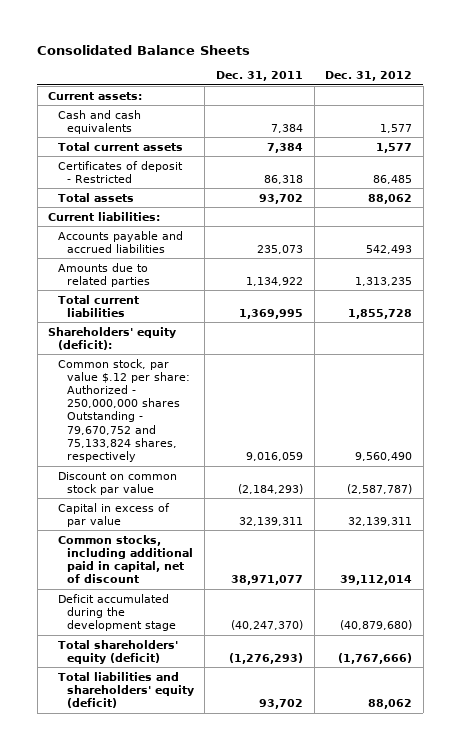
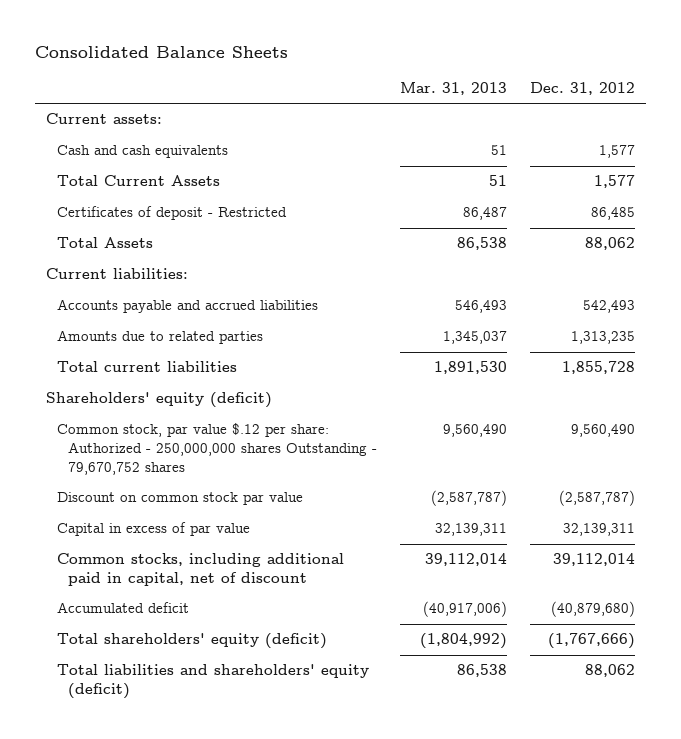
- | Dec. 31, 2011 | Dec. 31, 2012
+ | Mar. 31, 2013 | Dec. 31, 2012
- Total current assets | 7,384 | 1,577
+ Total Current Assets | 51 | 1,577
- Total assets | 93,702 | 88,062
+ Total Assets | 86,538 | 88,062
- Shareholders' equity (deficit):
- Common stock, par value $.12 per share: Authorized - 250,000,000 shares Outstanding - 79,670,752 and 75,133,824 shares, respectively | 9,016,059 | 9,560,490
+ Shareholders' equity (deficit)
+ Common stock, par value $.12 per share: Authorized - 250,000,000 shares Outstanding - 79,670,752 shares | 9,560,490 | 9,560,490
- Deficit accumulated during the development stage | (40,247,370) | (40,879,680)
+ Accumulated deficit | (40,917,006) | (40,879,680)

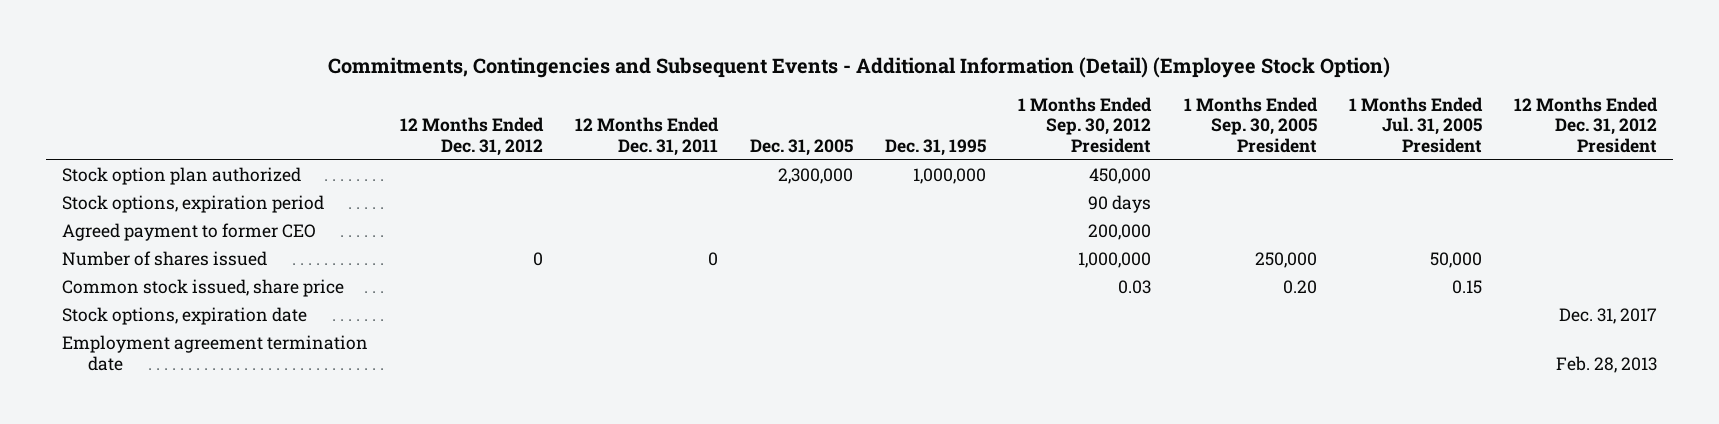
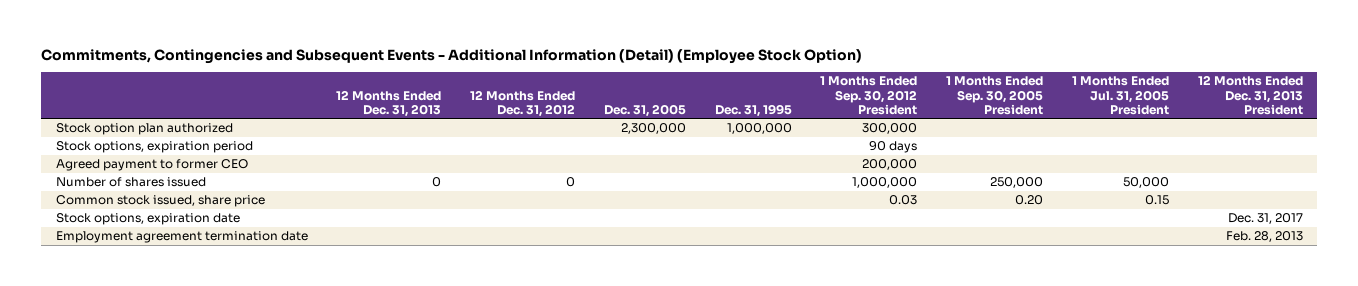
- | 12 Months Ended Dec. 31, 2012 | 12 Months Ended Dec. 31, 2011 | Dec. 31, 2005 | Dec. 31, 1995 | 1 Months Ended Sep. 30, 2012 President | 1 Months Ended Sep. 30, 2005 President | 1 Months Ended Jul. 31, 2005 President | 12 Months Ended Dec. 31, 2012 President
+ | 12 Months Ended Dec. 31, 2013 | 12 Months Ended Dec. 31, 2012 | Dec. 31, 2005 | Dec. 31, 1995 | 1 Months Ended Sep. 30, 2012 President | 1 Months Ended Sep. 30, 2005 President | 1 Months Ended Jul. 31, 2005 President | 12 Months Ended Dec. 31, 2013 President
- Stock option plan authorized | | | 2,300,000 | 1,000,000 | 450,000 | | |
+ Stock option plan authorized | | | 2,300,000 | 1,000,000 | 300,000 | | |

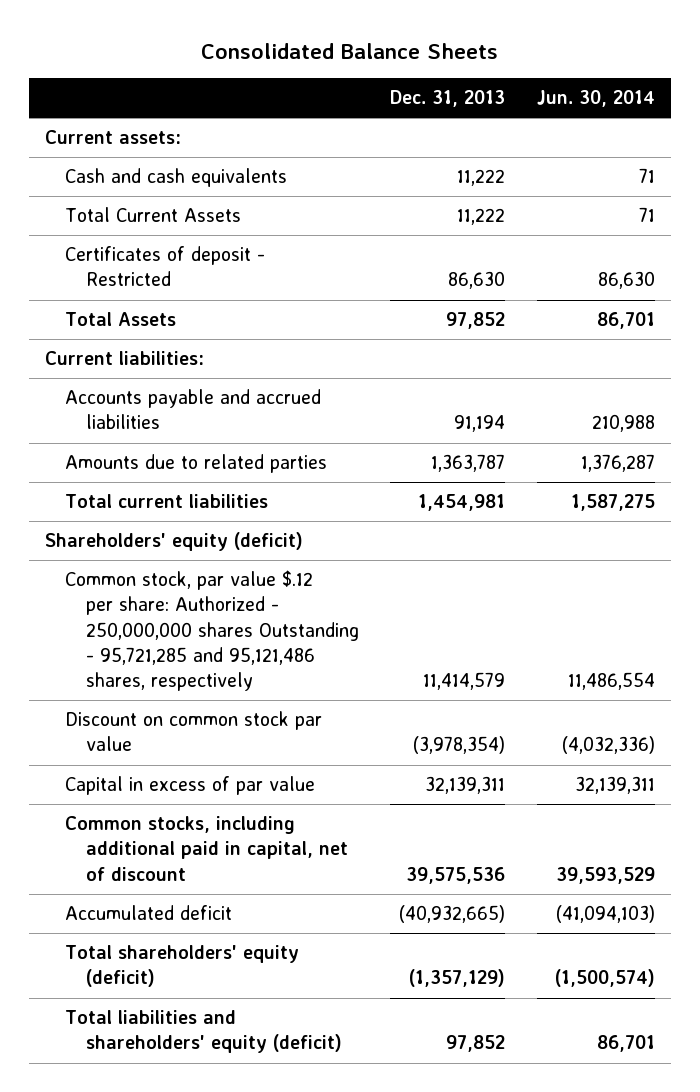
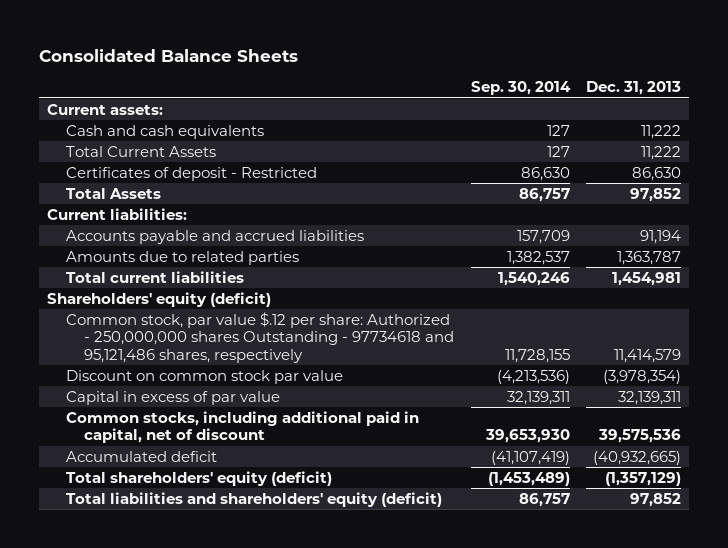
- | Dec. 31, 2013 | Jun. 30, 2014
+ | Sep. 30, 2014 | Dec. 31, 2013
- Common stock, par value $.12 per share: Authorized - 250,000,000 shares Outstanding - 95,721,285 and 95,121,486 shares, respectively | 11,414,579 | 11,486,554
+ Common stock, par value $.12 per share: Authorized - 250,000,000 shares Outstanding - 97734618 and 95,121,486 shares, respectively | 11,728,155 | 11,414,579

